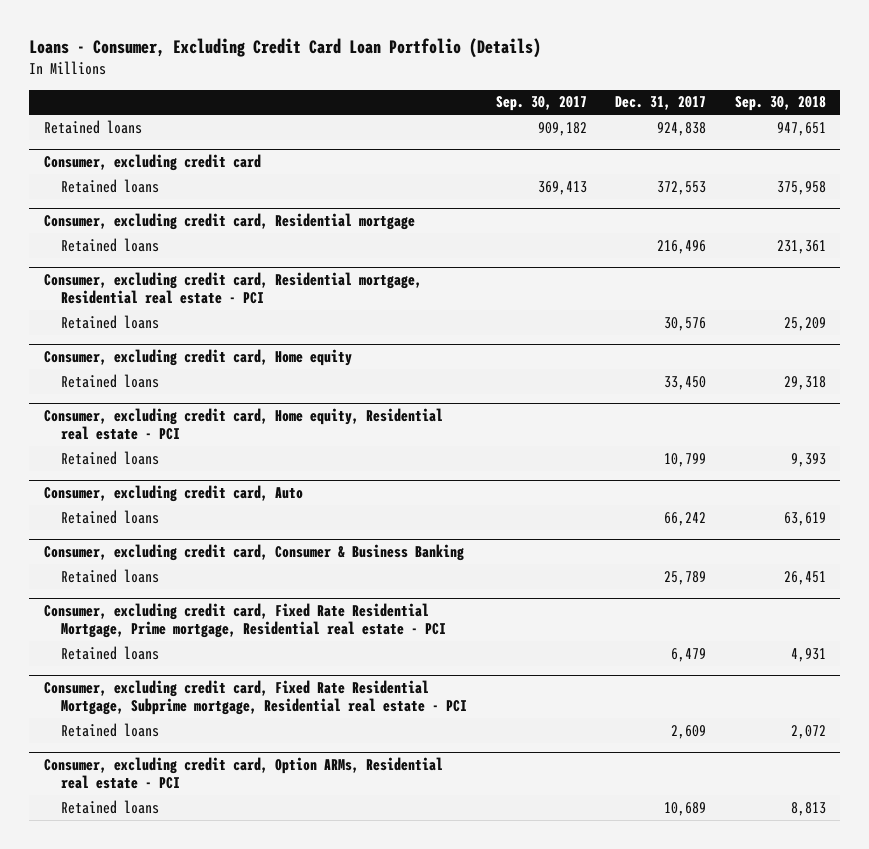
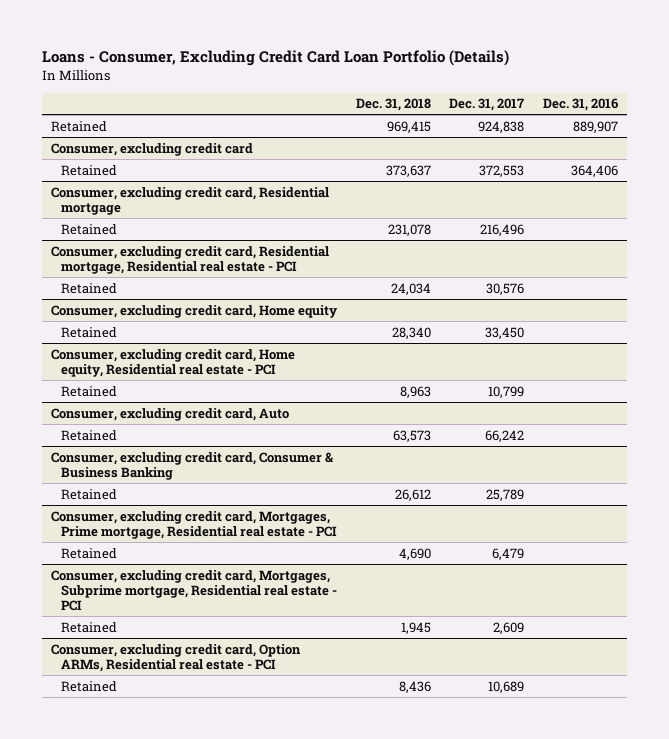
- | Sep. 30, 2017 | Dec. 31, 2017 | Sep. 30, 2018
+ | Dec. 31, 2018 | Dec. 31, 2017 | Dec. 31, 2016
- Retained loans | 909,182 | 924,838 | 947,651
+ Retained | 969,415 | 924,838 | 889,907
@ Consumer, excluding credit card
- Retained loans | 369,413 | 372,553 | 375,958
+ Retained | 373,637 | 372,553 | 364,406
@ Consumer, excluding credit card, Residential mortgage
- Retained loans | | 216,496 | 231,361
+ Retained | 231,078 | 216,496 |
@ Consumer, excluding credit card, Residential mortgage, Residential real estate - PCI
- Retained loans | | 30,576 | 25,209
+ Retained | 24,034 | 30,576 |
@ Consumer, excluding credit card, Home equity
- Retained loans | | 33,450 | 29,318
+ Retained | 28,340 | 33,450 |
@ Consumer, excluding credit card, Home equity, Residential real estate - PCI
- Retained loans | | 10,799 | 9,393
+ Retained | 8,963 | 10,799 |
@ Consumer, excluding credit card, Auto
- Retained loans | | 66,242 | 63,619
+ Retained | 63,573 | 66,242 |
@ Consumer, excluding credit card, Consumer & Business Banking
- Retained loans | | 25,789 | 26,451
- Consumer, excluding credit card, Fixed Rate Residential Mortgage, Prime mortgage, Residential real estate - PCI
- Retained loans | | 6,479 | 4,931
- Consumer, excluding credit card, Fixed Rate Residential Mortgage, Subprime mortgage, Residential real estate - PCI
- Retained loans | | 2,609 | 2,072
@ Consumer, excluding credit card, Consumer & Business Banking
+ Retained | 26,612 | 25,789 |
+ Consumer, excluding credit card, Mortgages, Prime mortgage, Residential real estate - PCI
+ Retained | 4,690 | 6,479 |
+ Consumer, excluding credit card, Mortgages, Subprime mortgage, Residential real estate - PCI
+ Retained | 1,945 | 2,609 |
@ Consumer, excluding credit card, Option ARMs, Residential real estate - PCI
- Retained loans | | 10,689 | 8,813
+ Retained | 8,436 | 10,689 |

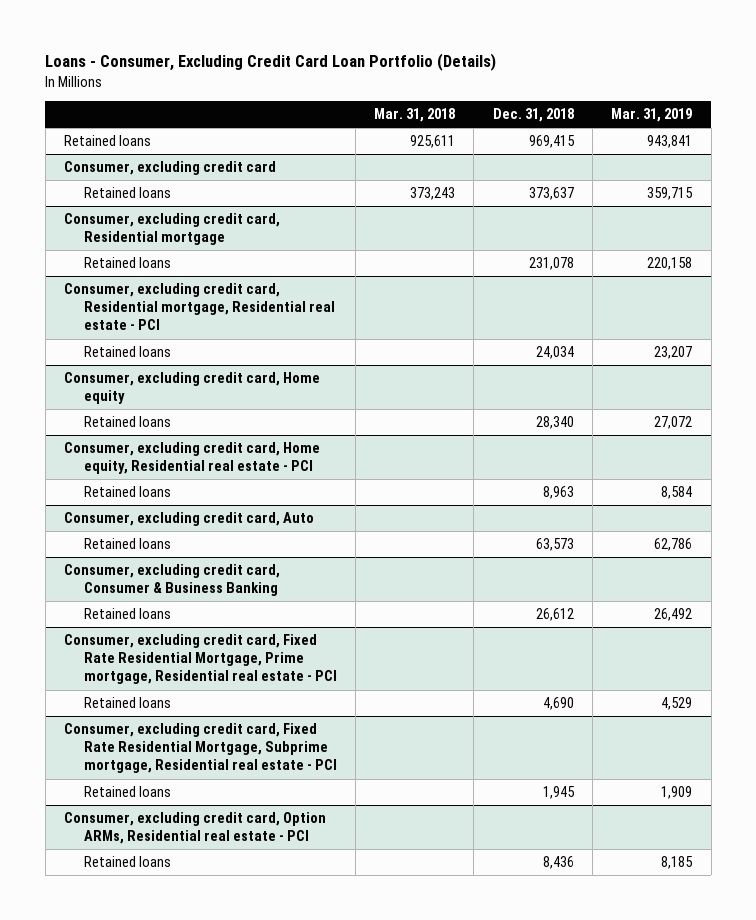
- | Dec. 31, 2018 | Dec. 31, 2017 | Dec. 31, 2016
+ | Mar. 31, 2018 | Dec. 31, 2018 | Mar. 31, 2019
- Retained | 969,415 | 924,838 | 889,907
+ Retained loans | 925,611 | 969,415 | 943,841
@ Consumer, excluding credit card
- Retained | 373,637 | 372,553 | 364,406
+ Retained loans | 373,243 | 373,637 | 359,715
@ Consumer, excluding credit card, Residential mortgage
- Retained | 231,078 | 216,496 |
+ Retained loans | | 231,078 | 220,158
@ Consumer, excluding credit card, Residential mortgage, Residential real estate - PCI
- Retained | 24,034 | 30,576 |
+ Retained loans | | 24,034 | 23,207
@ Consumer, excluding credit card, Home equity
- Retained | 28,340 | 33,450 |
+ Retained loans | | 28,340 | 27,072
@ Consumer, excluding credit card, Home equity, Residential real estate - PCI
- Retained | 8,963 | 10,799 |
+ Retained loans | | 8,963 | 8,584
@ Consumer, excluding credit card, Auto
- Retained | 63,573 | 66,242 |
+ Retained loans | | 63,573 | 62,786
@ Consumer, excluding credit card, Consumer & Business Banking
- Retained | 26,612 | 25,789 |
- Consumer, excluding credit card, Mortgages, Prime mortgage, Residential real estate - PCI
- Retained | 4,690 | 6,479 |
- Consumer, excluding credit card, Mortgages, Subprime mortgage, Residential real estate - PCI
- Retained | 1,945 | 2,609 |
@ Consumer, excluding credit card, Consumer & Business Banking
+ Retained loans | | 26,612 | 26,492
+ Consumer, excluding credit card, Fixed Rate Residential Mortgage, Prime mortgage, Residential real estate - PCI
+ Retained loans | | 4,690 | 4,529
+ Consumer, excluding credit card, Fixed Rate Residential Mortgage, Subprime mortgage, Residential real estate - PCI
+ Retained loans | | 1,945 | 1,909
@ Consumer, excluding credit card, Option ARMs, Residential real estate - PCI
- Retained | 8,436 | 10,689 |
+ Retained loans | | 8,436 | 8,185

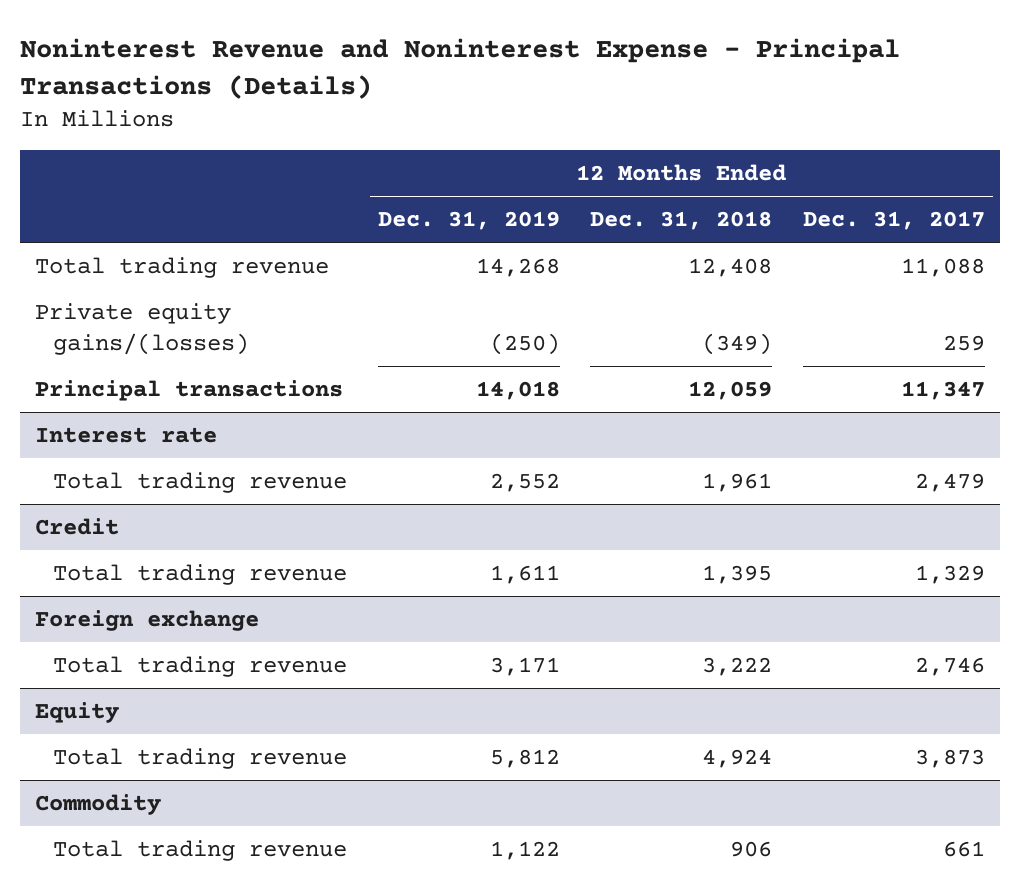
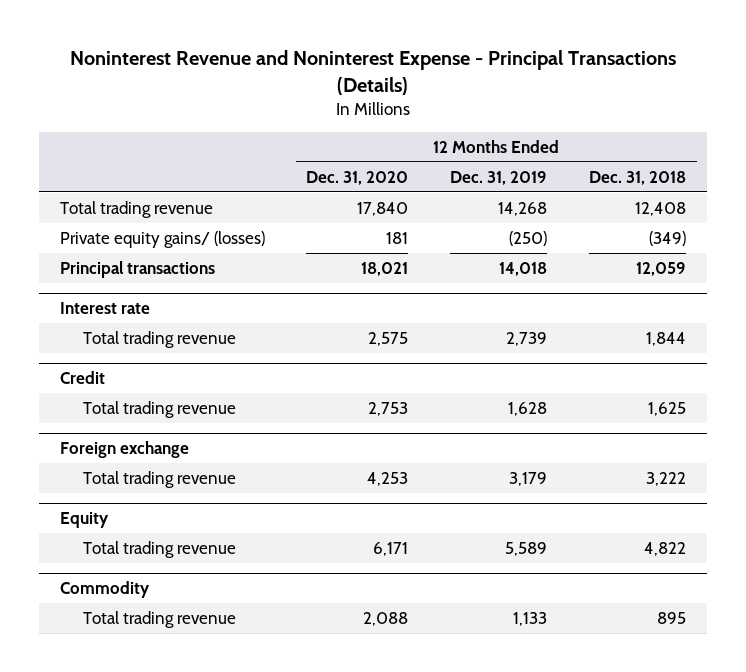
- | 12 Months Ended Dec. 31, 2019 | 12 Months Ended Dec. 31, 2018 | 12 Months Ended Dec. 31, 2017
+ | 12 Months Ended Dec. 31, 2020 | 12 Months Ended Dec. 31, 2019 | 12 Months Ended Dec. 31, 2018
- Private equity gains/(losses) | (250) | (349) | 259
+ Private equity gains/ (losses) | 181 | (250) | (349)
@ Interest rate
- Total trading revenue | 2,552 | 1,961 | 2,479
+ Total trading revenue | 2,575 | 2,739 | 1,844
@ Credit
- Total trading revenue | 1,611 | 1,395 | 1,329
+ Total trading revenue | 2,753 | 1,628 | 1,625
@ Foreign exchange
- Total trading revenue | 3,171 | 3,222 | 2,746
+ Total trading revenue | 4,253 | 3,179 | 3,222
@ Equity
- Total trading revenue | 5,812 | 4,924 | 3,873
+ Total trading revenue | 6,171 | 5,589 | 4,822
@ Commodity
- Total trading revenue | 1,122 | 906 | 661
+ Total trading revenue | 2,088 | 1,133 | 895

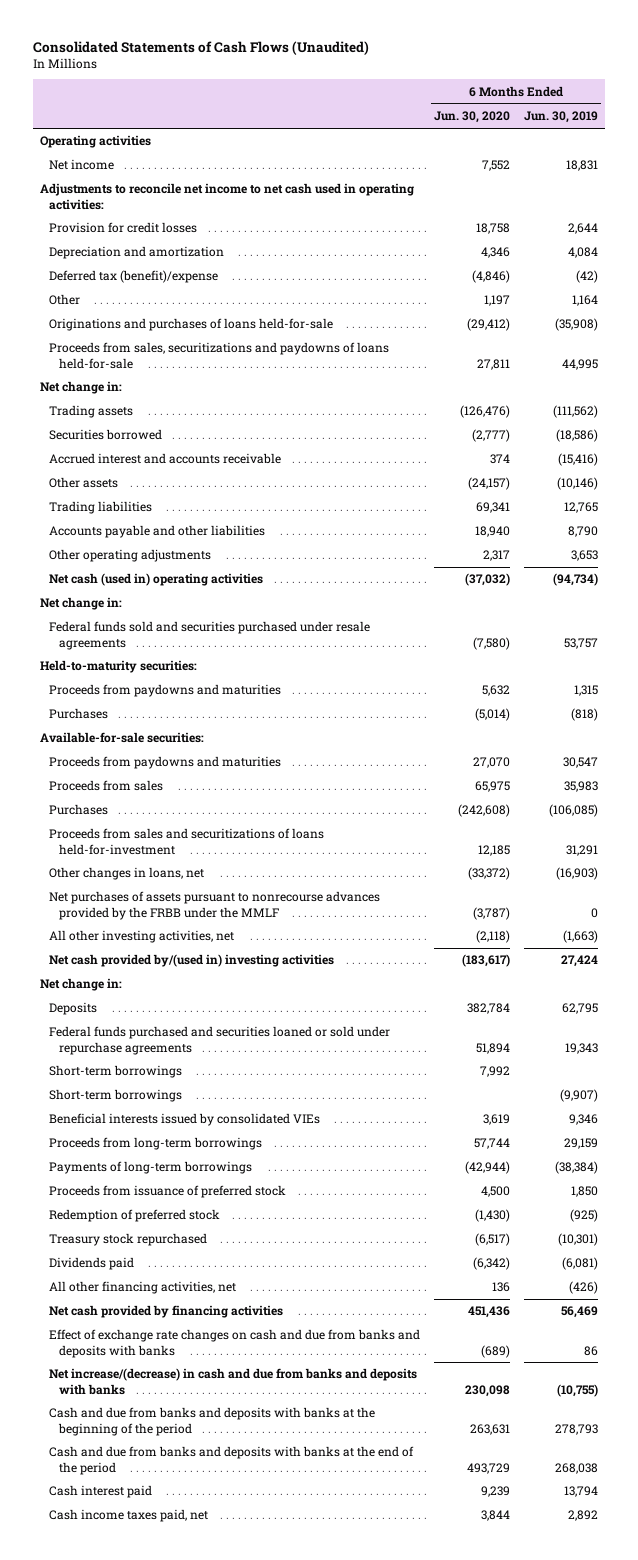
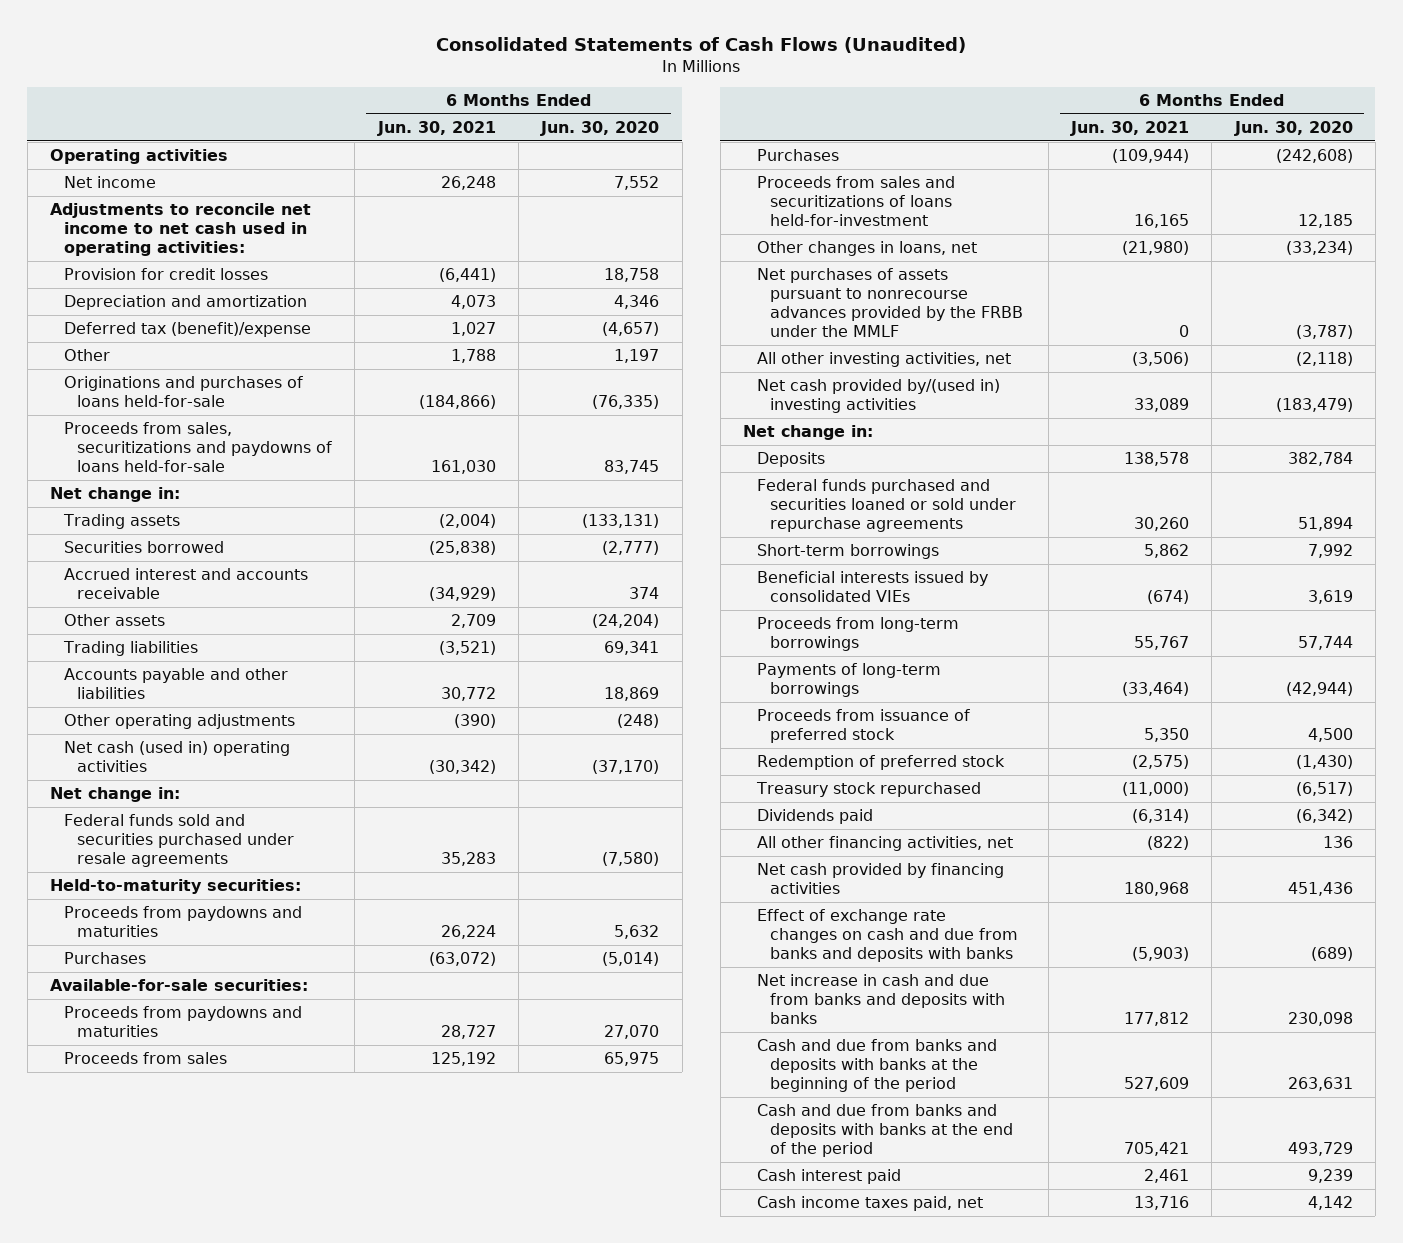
- | 6 Months Ended Jun. 30, 2020 | 6 Months Ended Jun. 30, 2019
+ | 6 Months Ended Jun. 30, 2021 | 6 Months Ended Jun. 30, 2020
- Deferred tax (benefit)/expense | (4,846) | (42)
+ Deferred tax (benefit)/expense | 1,027 | (4,657)
- Originations and purchases of loans held-for-sale | (29,412) | (35,908)
- Proceeds from sales, securitizations and paydowns of loans held-for-sale | 27,811 | 44,995
+ Originations and purchases of loans held-for-sale | (184,866) | (76,335)
+ Proceeds from sales, securitizations and paydowns of loans held-for-sale | 161,030 | 83,745
- Trading assets | (126,476) | (111,562)
+ Trading assets | (2,004) | (133,131)
- Other assets | (24,157) | (10,146)
+ Other assets | 2,709 | (24,204)
- Accounts payable and other liabilities | 18,940 | 8,790
- Other operating adjustments | 2,317 | 3,653
- Net cash (used in) operating activities | (37,032) | (94,734)
+ Accounts payable and other liabilities | 30,772 | 18,869
+ Other operating adjustments | (390) | (248)
+ Net cash (used in) operating activities | (30,342) | (37,170)
- Other changes in loans, net | (33,372) | (16,903)
+ Other changes in loans, net | (21,980) | (33,234)
- Net cash provided by/(used in) investing activities | (183,617) | 27,424
+ Net cash provided by/(used in) investing activities | 33,089 | (183,479)
- Short-term borrowings | | (9,907)
- Net increase/(decrease) in cash and due from banks and deposits with banks | 230,098 | (10,755)
+ Net increase in cash and due from banks and deposits with banks | 177,812 | 230,098
- Cash income taxes paid, net | 3,844 | 2,892
+ Cash income taxes paid, net | 13,716 | 4,142

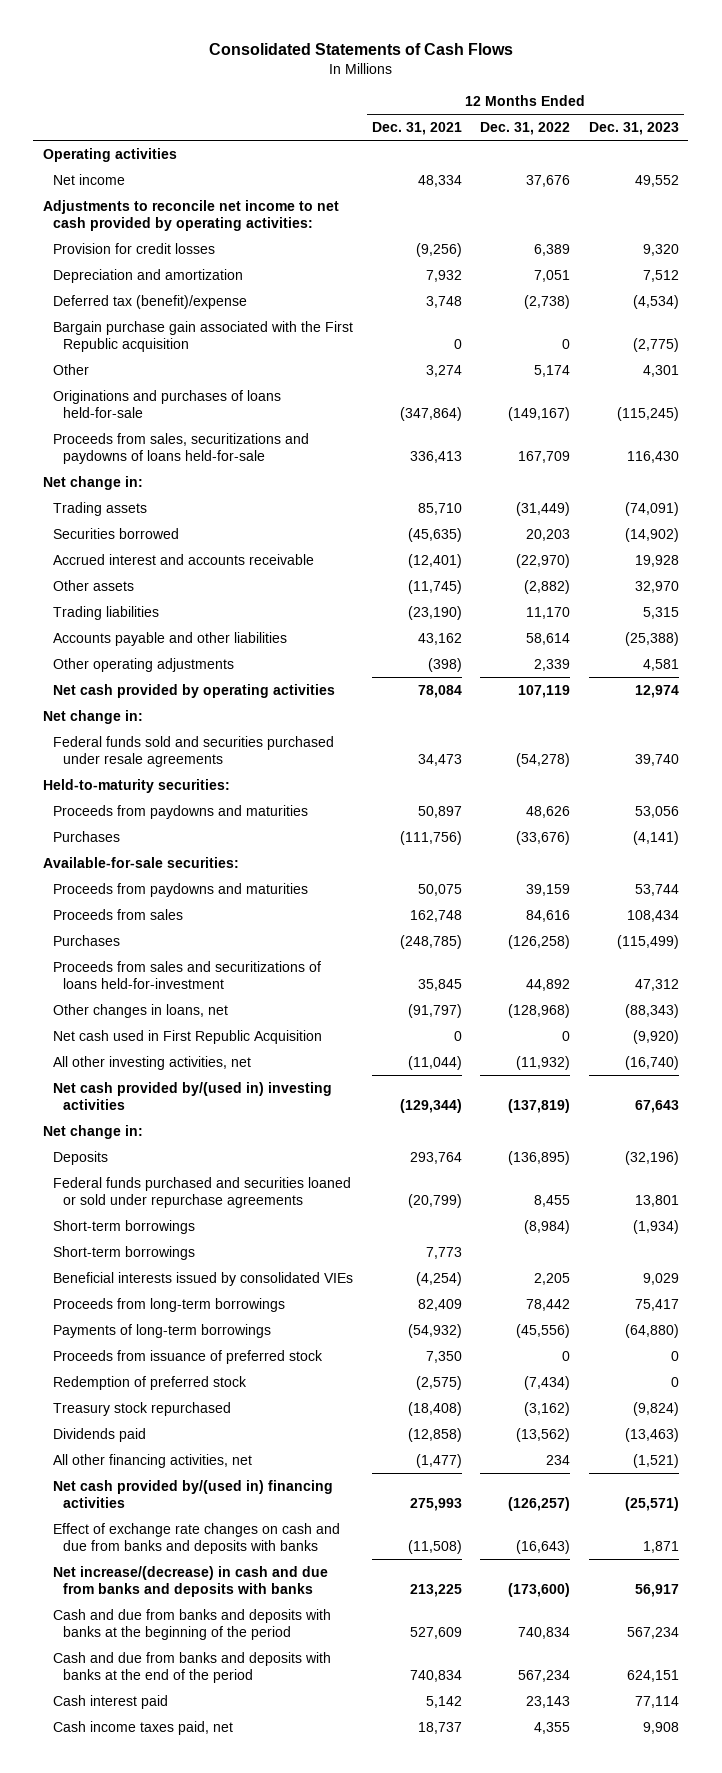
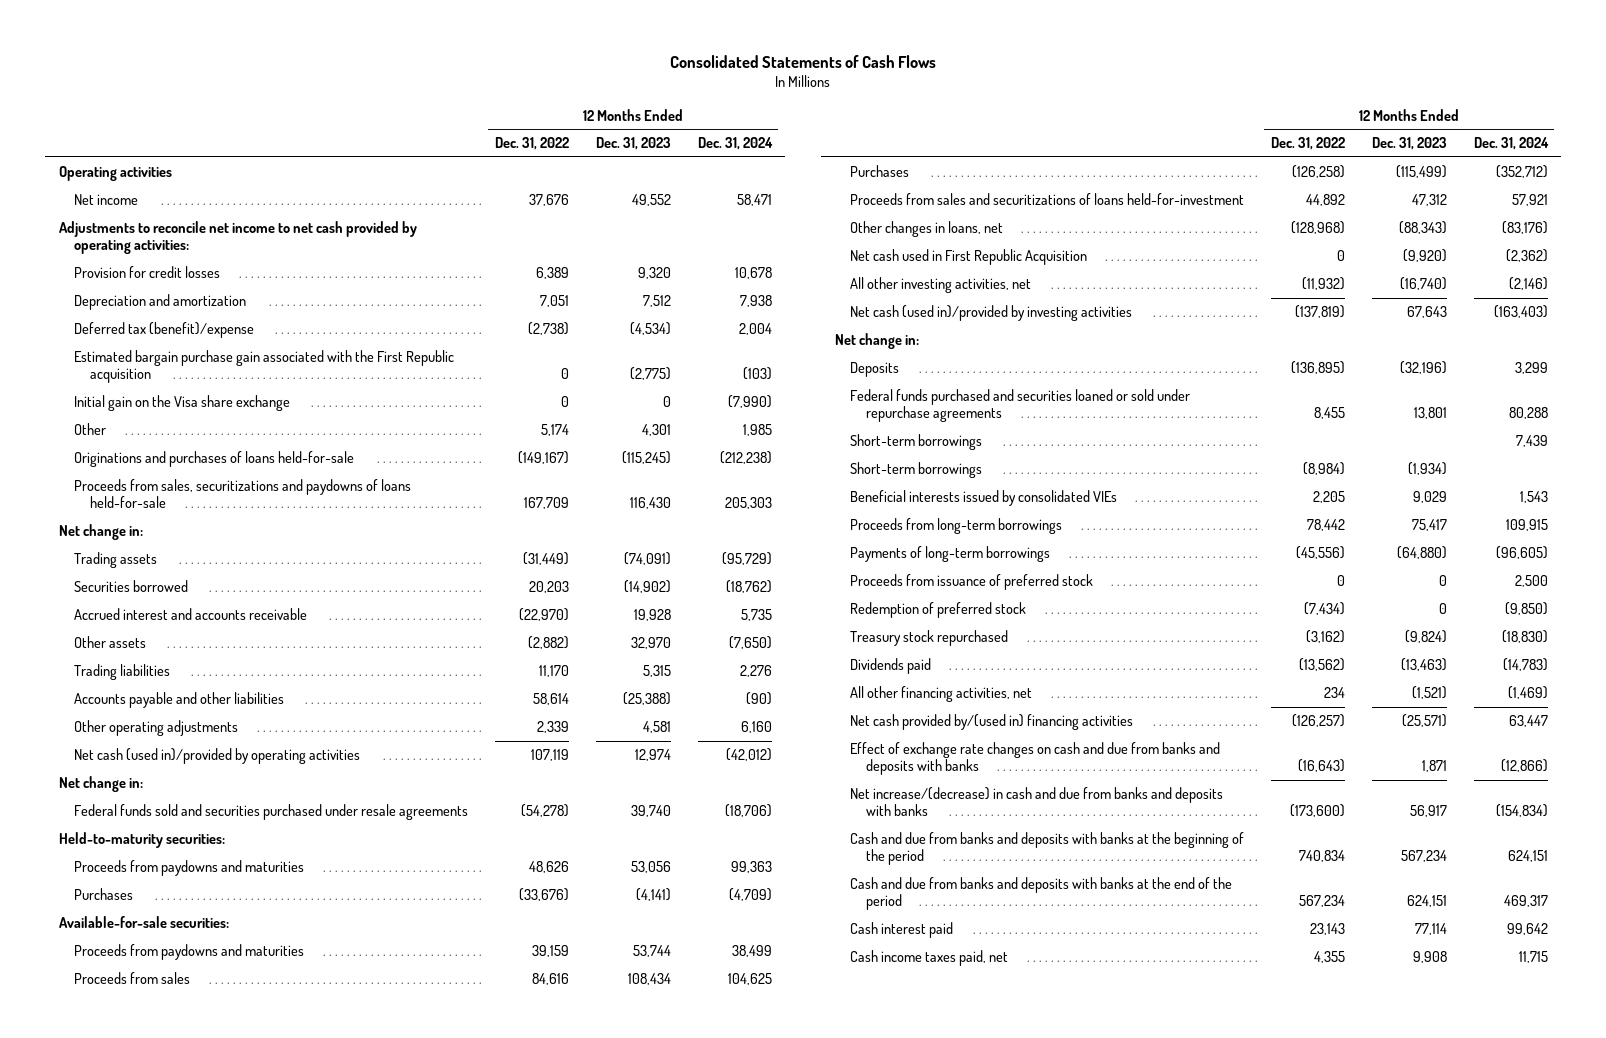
- | 12 Months Ended Dec. 31, 2021 | 12 Months Ended Dec. 31, 2022 | 12 Months Ended Dec. 31, 2023
+ | 12 Months Ended Dec. 31, 2022 | 12 Months Ended Dec. 31, 2023 | 12 Months Ended Dec. 31, 2024
- Bargain purchase gain associated with the First Republic acquisition | 0 | 0 | (2,775)
+ Estimated bargain purchase gain associated with the First Republic acquisition | 0 | (2,775) | (103)
+ Initial gain on the Visa share exchange | 0 | 0 | (7,990)
- Net cash provided by operating activities | 78,084 | 107,119 | 12,974
+ Net cash (used in)/provided by operating activities | 107,119 | 12,974 | (42,012)
- Net cash provided by/(used in) investing activities | (129,344) | (137,819) | 67,643
+ Net cash (used in)/provided by investing activities | (137,819) | 67,643 | (163,403)
moved down: Short-term borrowings | (8,984) | (1,934) |

